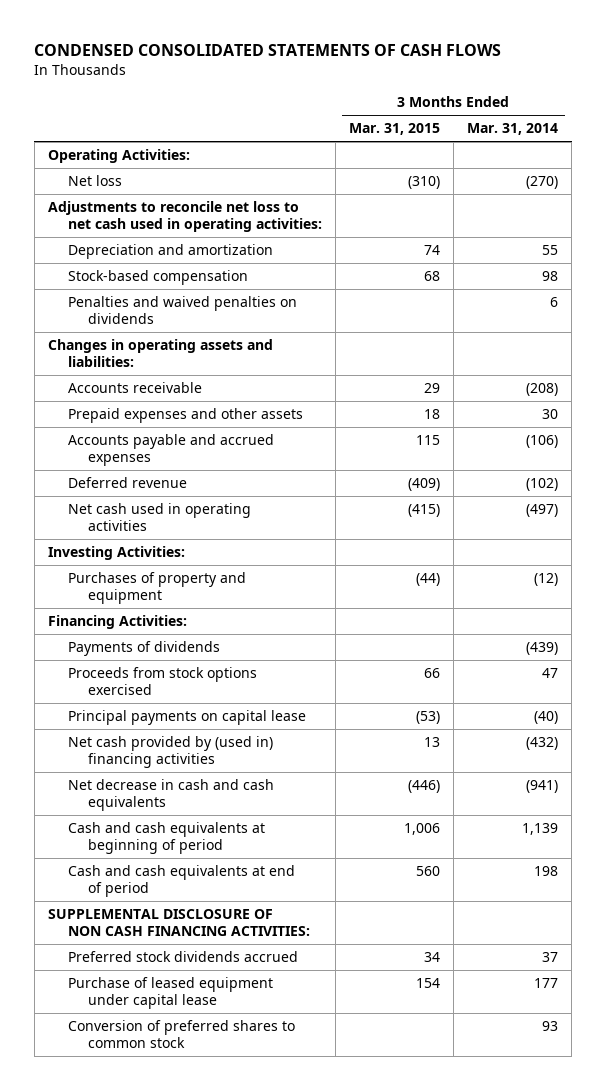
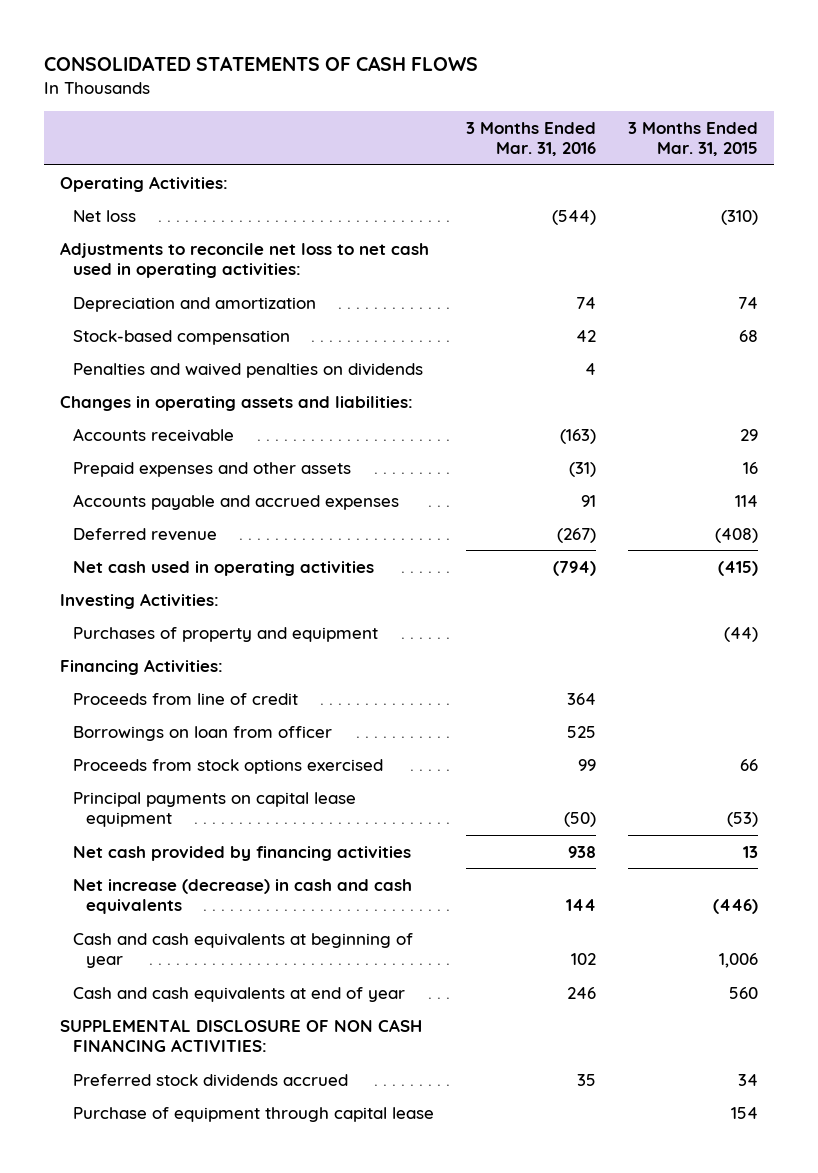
- CONDENSED CONSOLIDATED STATEMENTS OF CASH FLOWS
+ CONSOLIDATED STATEMENTS OF CASH FLOWS
- | 3 Months Ended Mar. 31, 2015 | 3 Months Ended Mar. 31, 2014
+ | 3 Months Ended Mar. 31, 2016 | 3 Months Ended Mar. 31, 2015
- Prepaid expenses and other assets | 18 | 30
- Accounts payable and accrued expenses | 115 | (106)
- Deferred revenue | (409) | (102)
+ Prepaid expenses and other assets | (31) | 16
+ Accounts payable and accrued expenses | 91 | 114
+ Deferred revenue | (267) | (408)
- Payments of dividends | | (439)
+ Proceeds from line of credit | 364 |
+ Borrowings on loan from officer | 525 |
- Principal payments on capital lease | (53) | (40)
- Net cash provided by (used in) financing activities | 13 | (432)
- Net decrease in cash and cash equivalents | (446) | (941)
- Cash and cash equivalents at beginning of period | 1,006 | 1,139
- Cash and cash equivalents at end of period | 560 | 198
+ Principal payments on capital lease equipment | (50) | (53)
+ Net cash provided by financing activities | 938 | 13
+ Net increase (decrease) in cash and cash equivalents | 144 | (446)
+ Cash and cash equivalents at beginning of year | 102 | 1,006
+ Cash and cash equivalents at end of year | 246 | 560
- Purchase of leased equipment under capital lease | 154 | 177
- Conversion of preferred shares to common stock | | 93
+ Purchase of equipment through capital lease | | 154

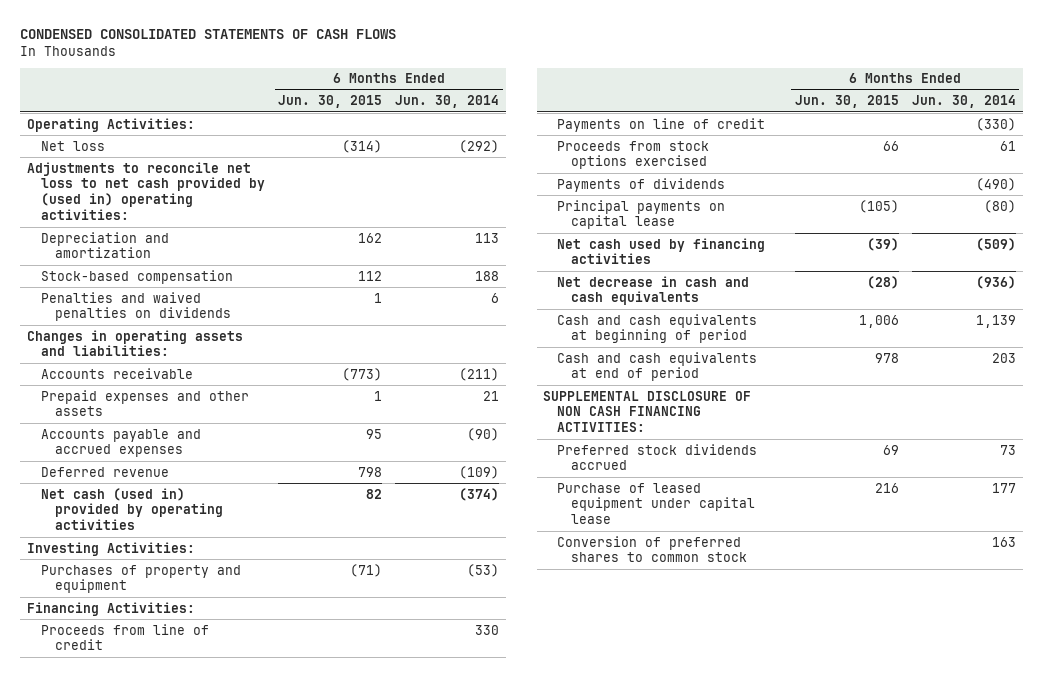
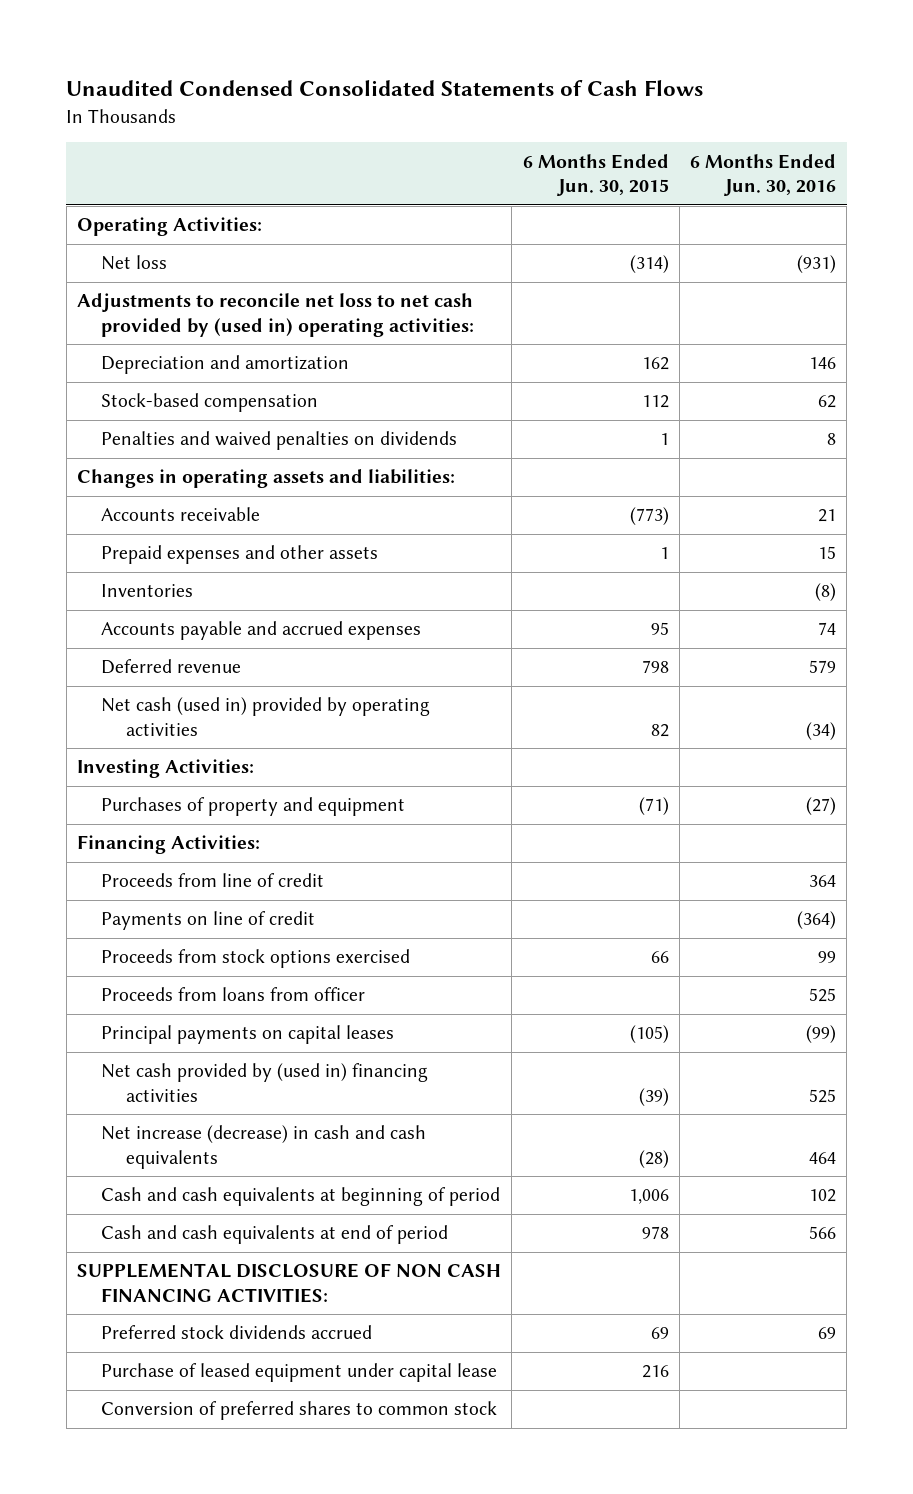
- CONDENSED CONSOLIDATED STATEMENTS OF CASH FLOWS
+ Unaudited Condensed Consolidated Statements of Cash Flows
- | 6 Months Ended Jun. 30, 2015 | 6 Months Ended Jun. 30, 2014
+ | 6 Months Ended Jun. 30, 2015 | 6 Months Ended Jun. 30, 2016
+ Inventories | | (8)
- Payments of dividends | | (490)
- Principal payments on capital lease | (105) | (80)
- Net cash used by financing activities | (39) | (509)
- Net decrease in cash and cash equivalents | (28) | (936)
+ Proceeds from loans from officer | | 525
+ Principal payments on capital leases | (105) | (99)
+ Net cash provided by (used in) financing activities | (39) | 525
+ Net increase (decrease) in cash and cash equivalents | (28) | 464

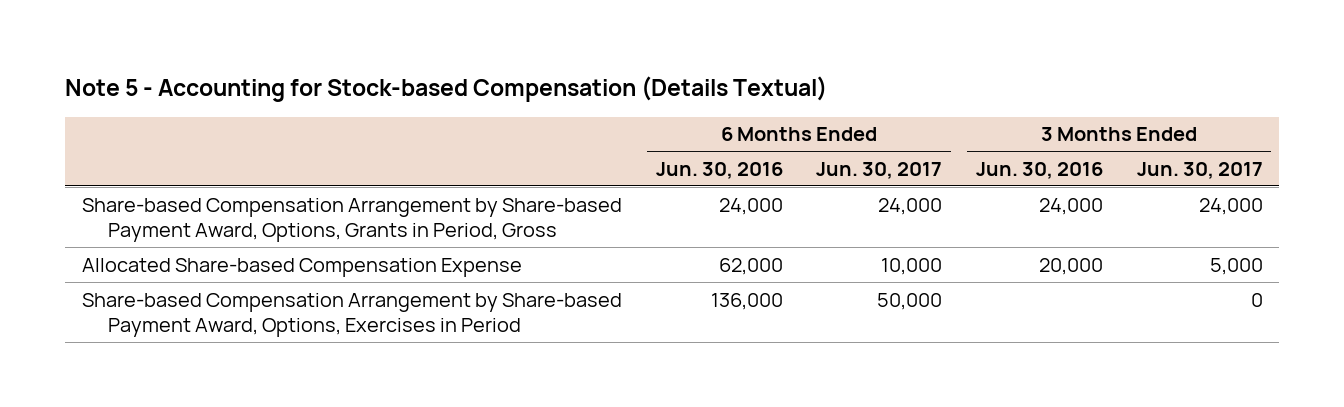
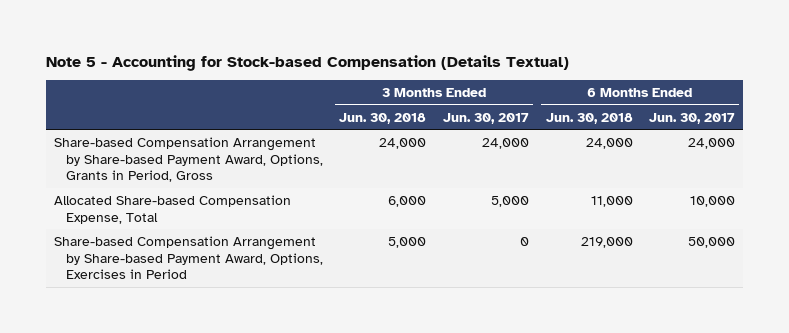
- | 6 Months Ended Jun. 30, 2016 | 6 Months Ended Jun. 30, 2017 | 3 Months Ended Jun. 30, 2016 | 3 Months Ended Jun. 30, 2017
+ | 3 Months Ended Jun. 30, 2018 | 3 Months Ended Jun. 30, 2017 | 6 Months Ended Jun. 30, 2018 | 6 Months Ended Jun. 30, 2017
- Allocated Share-based Compensation Expense | 62,000 | 10,000 | 20,000 | 5,000
+ Allocated Share-based Compensation Expense, Total | 6,000 | 5,000 | 11,000 | 10,000

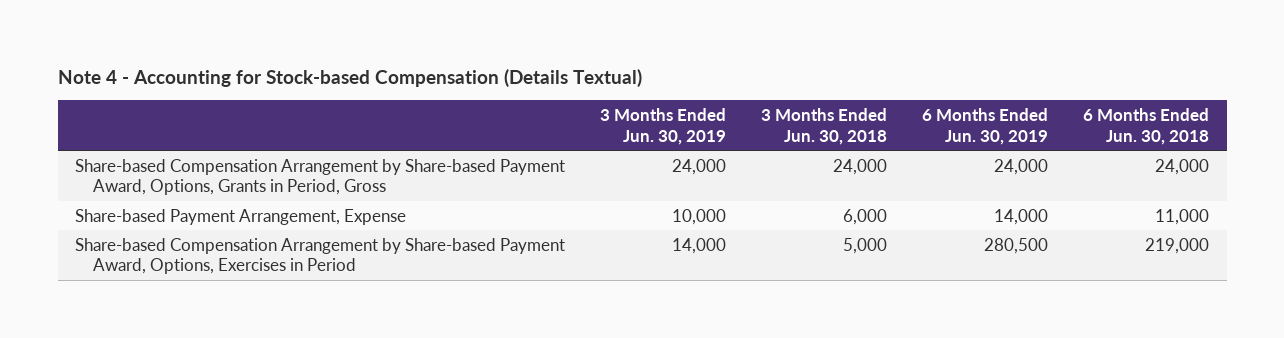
- Note 5 - Accounting for Stock-based Compensation (Details Textual)
+ Note 4 - Accounting for Stock-based Compensation (Details Textual)
- | 3 Months Ended Jun. 30, 2018 | 3 Months Ended Jun. 30, 2017 | 6 Months Ended Jun. 30, 2018 | 6 Months Ended Jun. 30, 2017
+ | 3 Months Ended Jun. 30, 2019 | 3 Months Ended Jun. 30, 2018 | 6 Months Ended Jun. 30, 2019 | 6 Months Ended Jun. 30, 2018
- Allocated Share-based Compensation Expense, Total | 6,000 | 5,000 | 11,000 | 10,000
+ Share-based Payment Arrangement, Expense | 10,000 | 6,000 | 14,000 | 11,000

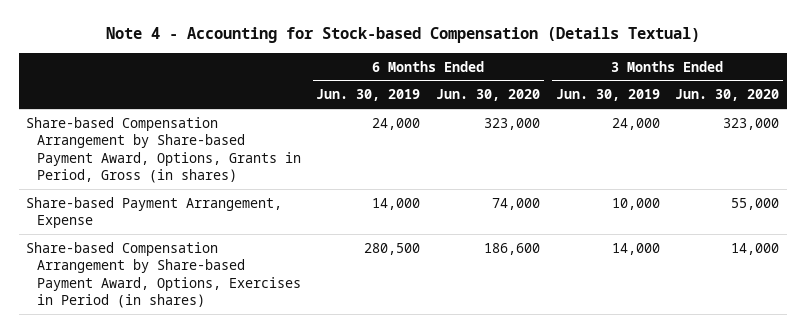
- | 3 Months Ended Jun. 30, 2019 | 3 Months Ended Jun. 30, 2018 | 6 Months Ended Jun. 30, 2019 | 6 Months Ended Jun. 30, 2018
+ | 6 Months Ended Jun. 30, 2019 | 6 Months Ended Jun. 30, 2020 | 3 Months Ended Jun. 30, 2019 | 3 Months Ended Jun. 30, 2020
- Share-based Compensation Arrangement by Share-based Payment Award, Options, Grants in Period, Gross | 24,000 | 24,000 | 24,000 | 24,000
+ Share-based Compensation Arrangement by Share-based Payment Award, Options, Grants in Period, Gross (in shares) | 24,000 | 323,000 | 24,000 | 323,000
- Share-based Compensation Arrangement by Share-based Payment Award, Options, Exercises in Period | 14,000 | 5,000 | 280,500 | 219,000
+ Share-based Compensation Arrangement by Share-based Payment Award, Options, Exercises in Period (in shares) | 280,500 | 186,600 | 14,000 | 14,000

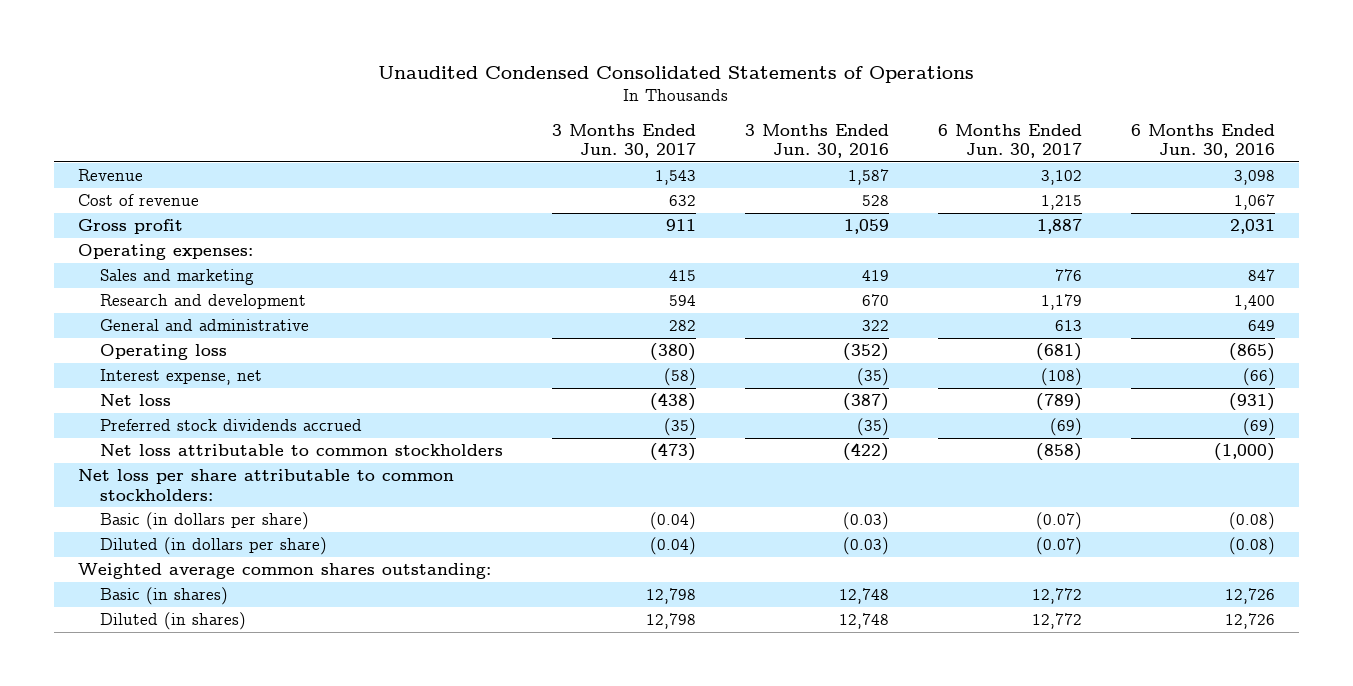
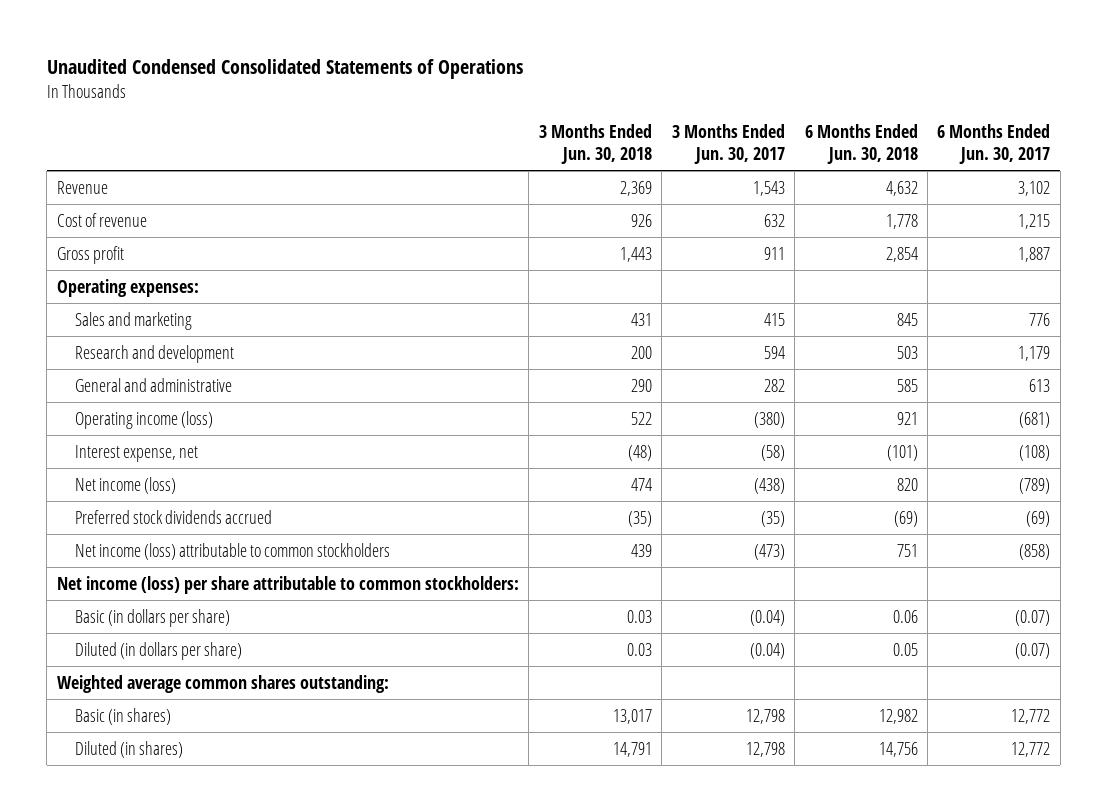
- | 3 Months Ended Jun. 30, 2017 | 3 Months Ended Jun. 30, 2016 | 6 Months Ended Jun. 30, 2017 | 6 Months Ended Jun. 30, 2016
+ | 3 Months Ended Jun. 30, 2018 | 3 Months Ended Jun. 30, 2017 | 6 Months Ended Jun. 30, 2018 | 6 Months Ended Jun. 30, 2017
- Operating loss | (380) | (352) | (681) | (865)
+ Operating income (loss) | 522 | (380) | 921 | (681)
- Net loss | (438) | (387) | (789) | (931)
+ Net income (loss) | 474 | (438) | 820 | (789)
- Net loss attributable to common stockholders | (473) | (422) | (858) | (1,000)
- Net loss per share attributable to common stockholders:
+ Net income (loss) attributable to common stockholders | 439 | (473) | 751 | (858)
+ Net income (loss) per share attributable to common stockholders:

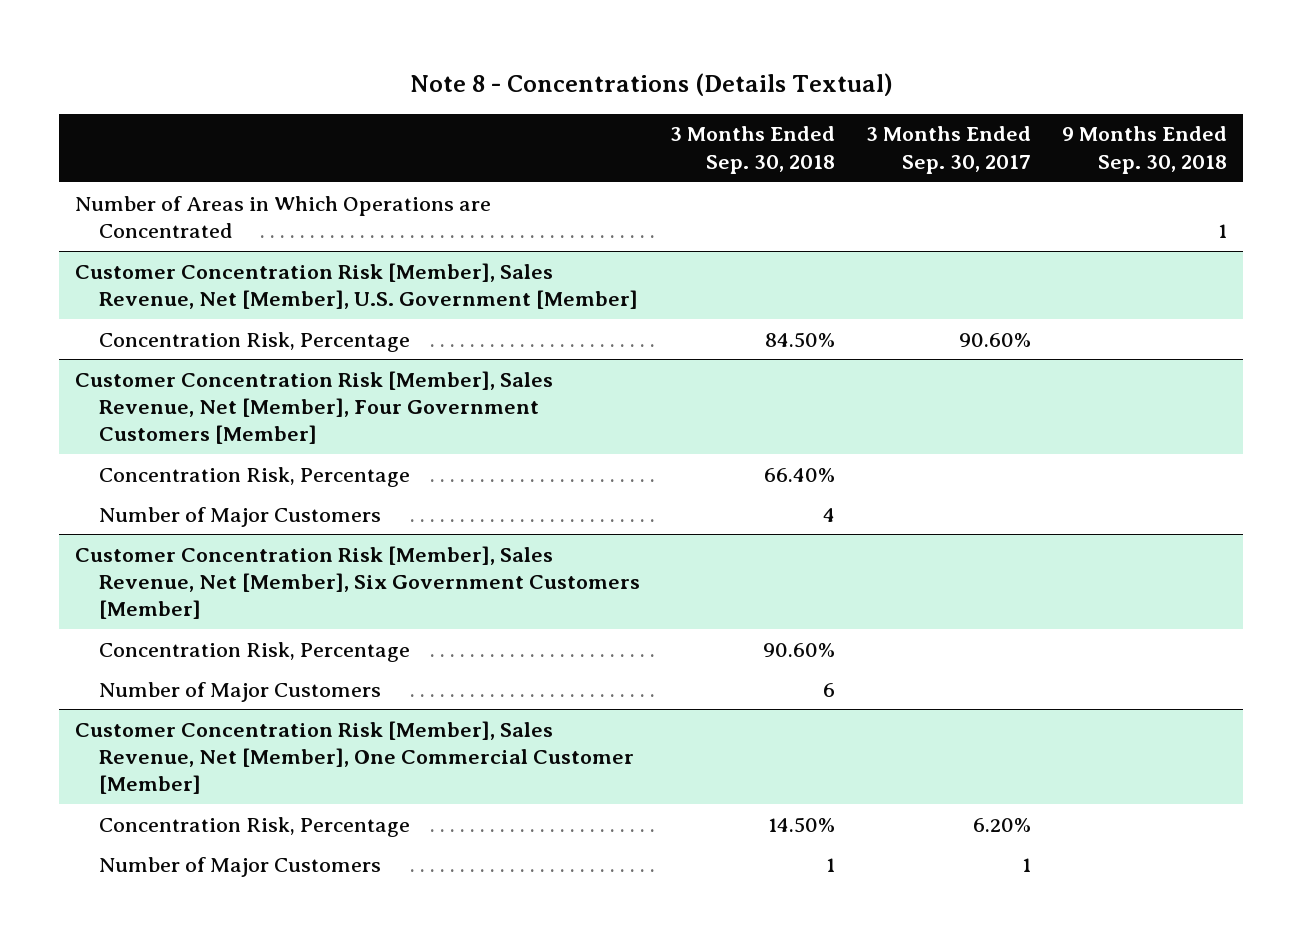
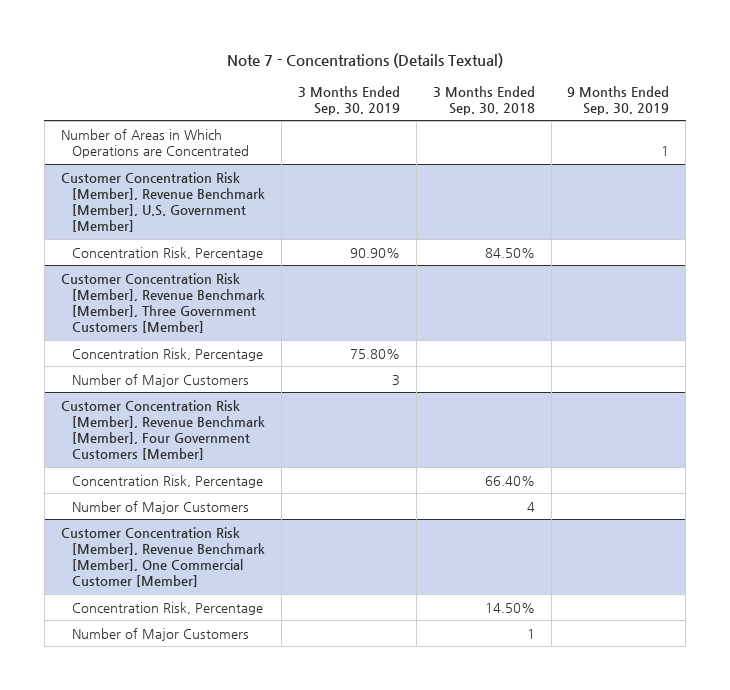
- Note 8 - Concentrations (Details Textual)
+ Note 7 - Concentrations (Details Textual)
- | 3 Months Ended Sep. 30, 2018 | 3 Months Ended Sep. 30, 2017 | 9 Months Ended Sep. 30, 2018
+ | 3 Months Ended Sep. 30, 2019 | 3 Months Ended Sep. 30, 2018 | 9 Months Ended Sep. 30, 2019
- Customer Concentration Risk [Member], Sales Revenue, Net [Member], U.S. Government [Member]
+ Customer Concentration Risk [Member], Revenue Benchmark [Member], U.S. Government [Member]
- Customer Concentration Risk [Member], Sales Revenue, Net [Member], Four Government Customers [Member]
+ Customer Concentration Risk [Member], Revenue Benchmark [Member], Three Government Customers [Member]
+ Concentration Risk, Percentage | 75.80% | |
+ Number of Major Customers | 3 | |
+ Customer Concentration Risk [Member], Revenue Benchmark [Member], Four Government Customers [Member]
- Customer Concentration Risk [Member], Sales Revenue, Net [Member], Six Government Customers [Member]
- Concentration Risk, Percentage | 90.60% | |
- Number of Major Customers | 6 | |
- Customer Concentration Risk [Member], Sales Revenue, Net [Member], One Commercial Customer [Member]
+ Customer Concentration Risk [Member], Revenue Benchmark [Member], One Commercial Customer [Member]

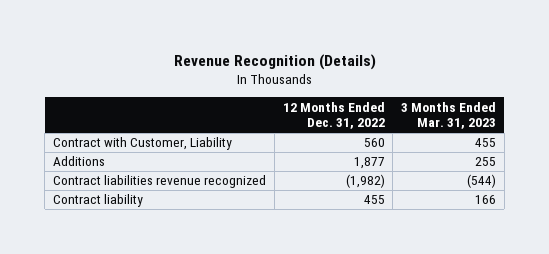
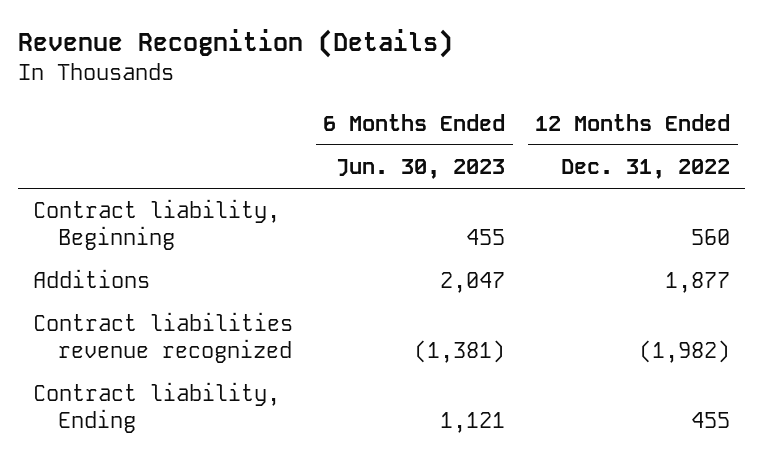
- | 12 Months Ended Dec. 31, 2022 | 3 Months Ended Mar. 31, 2023
+ | 6 Months Ended Jun. 30, 2023 | 12 Months Ended Dec. 31, 2022
- Contract with Customer, Liability | 560 | 455
+ Contract liability, Beginning | 455 | 560
- Contract liability | 455 | 166
+ Contract liability, Ending | 1,121 | 455

